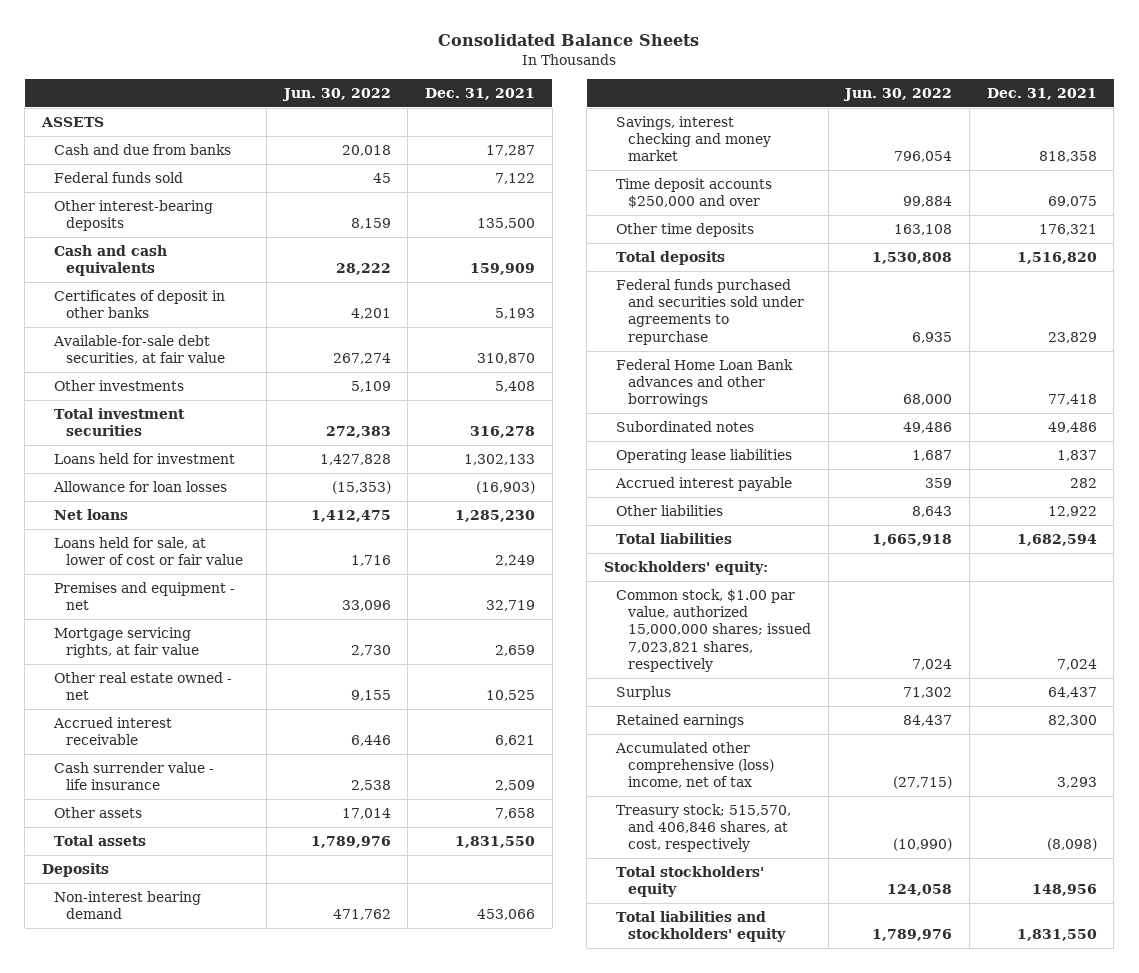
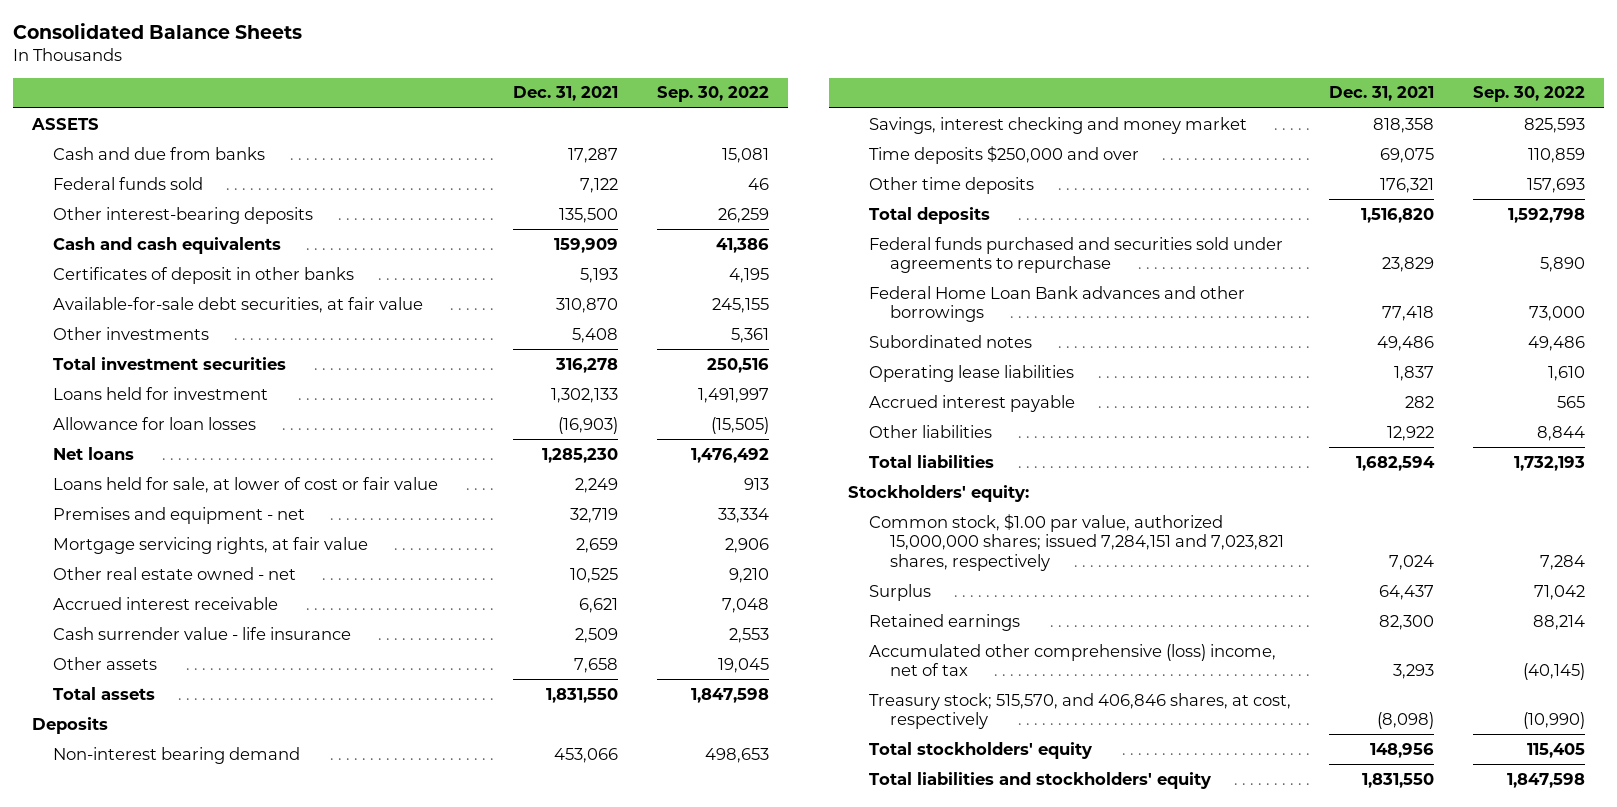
- | Jun. 30, 2022 | Dec. 31, 2021
+ | Dec. 31, 2021 | Sep. 30, 2022
- Time deposit accounts $250,000 and over | 99,884 | 69,075
+ Time deposits $250,000 and over | 69,075 | 110,859
- Common stock, $1.00 par value, authorized 15,000,000 shares; issued 7,023,821 shares, respectively | 7,024 | 7,024
+ Common stock, $1.00 par value, authorized 15,000,000 shares; issued 7,284,151 and 7,023,821 shares, respectively | 7,024 | 7,284

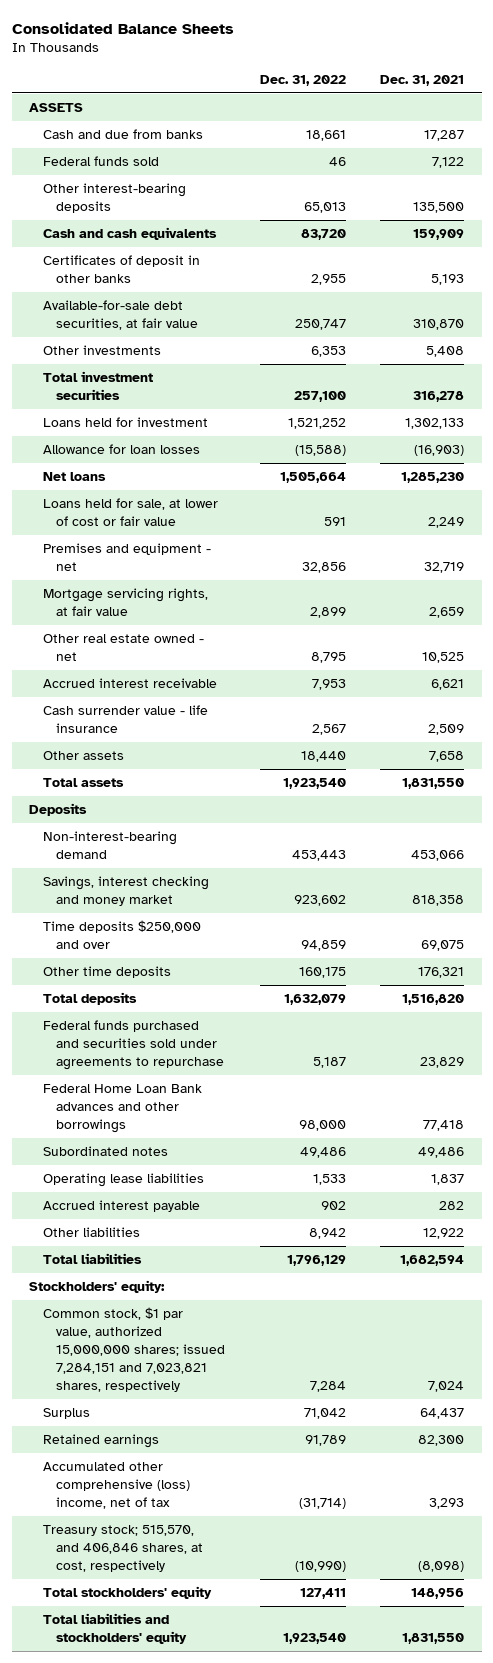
- | Dec. 31, 2021 | Sep. 30, 2022
+ | Dec. 31, 2022 | Dec. 31, 2021
- Non-interest bearing demand | 453,066 | 498,653
+ Non-interest-bearing demand | 453,443 | 453,066
- Common stock, $1.00 par value, authorized 15,000,000 shares; issued 7,284,151 and 7,023,821 shares, respectively | 7,024 | 7,284
+ Common stock, $1 par value, authorized 15,000,000 shares; issued 7,284,151 and 7,023,821 shares, respectively | 7,284 | 7,024

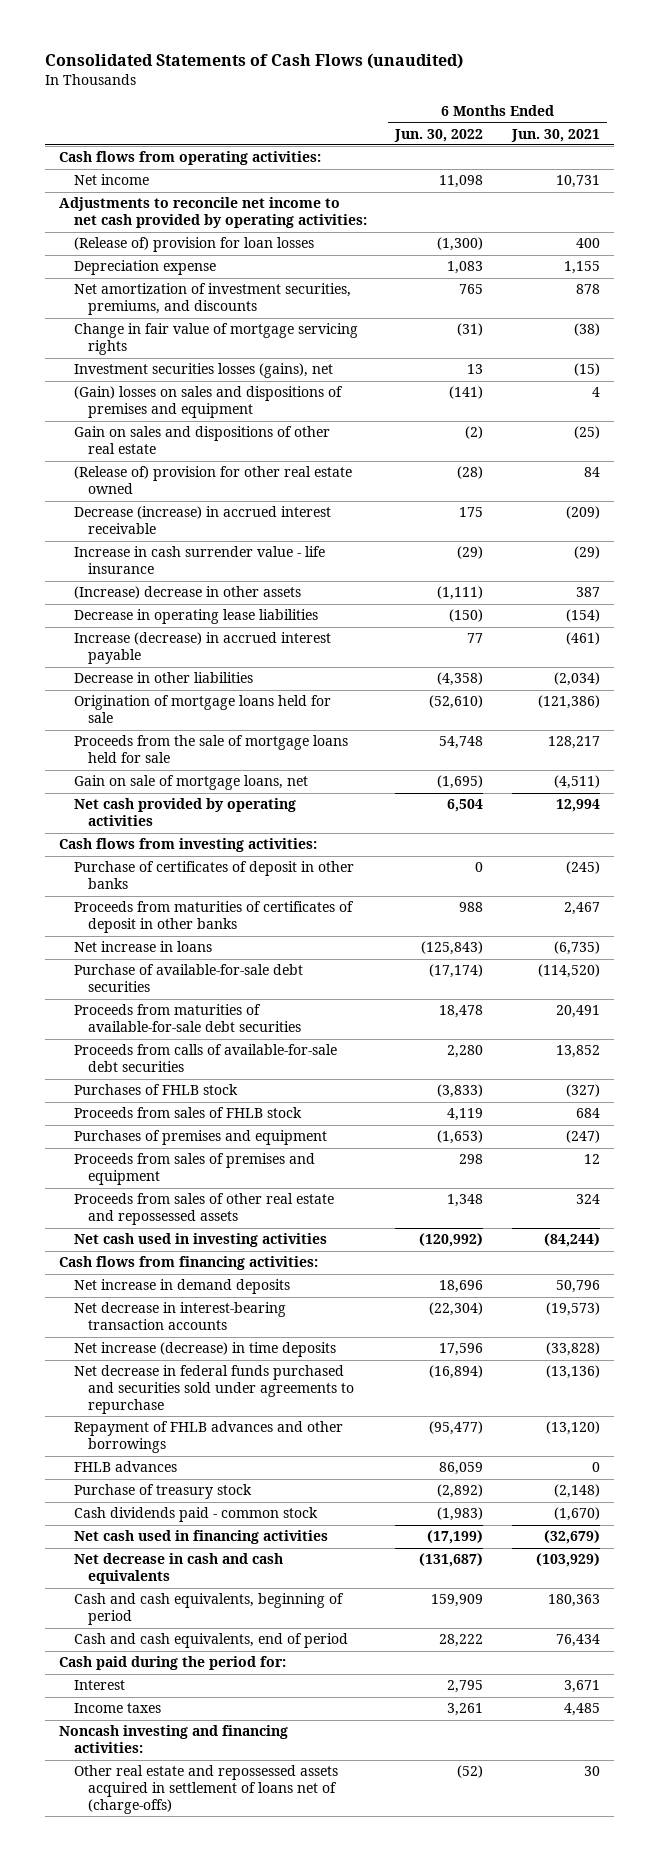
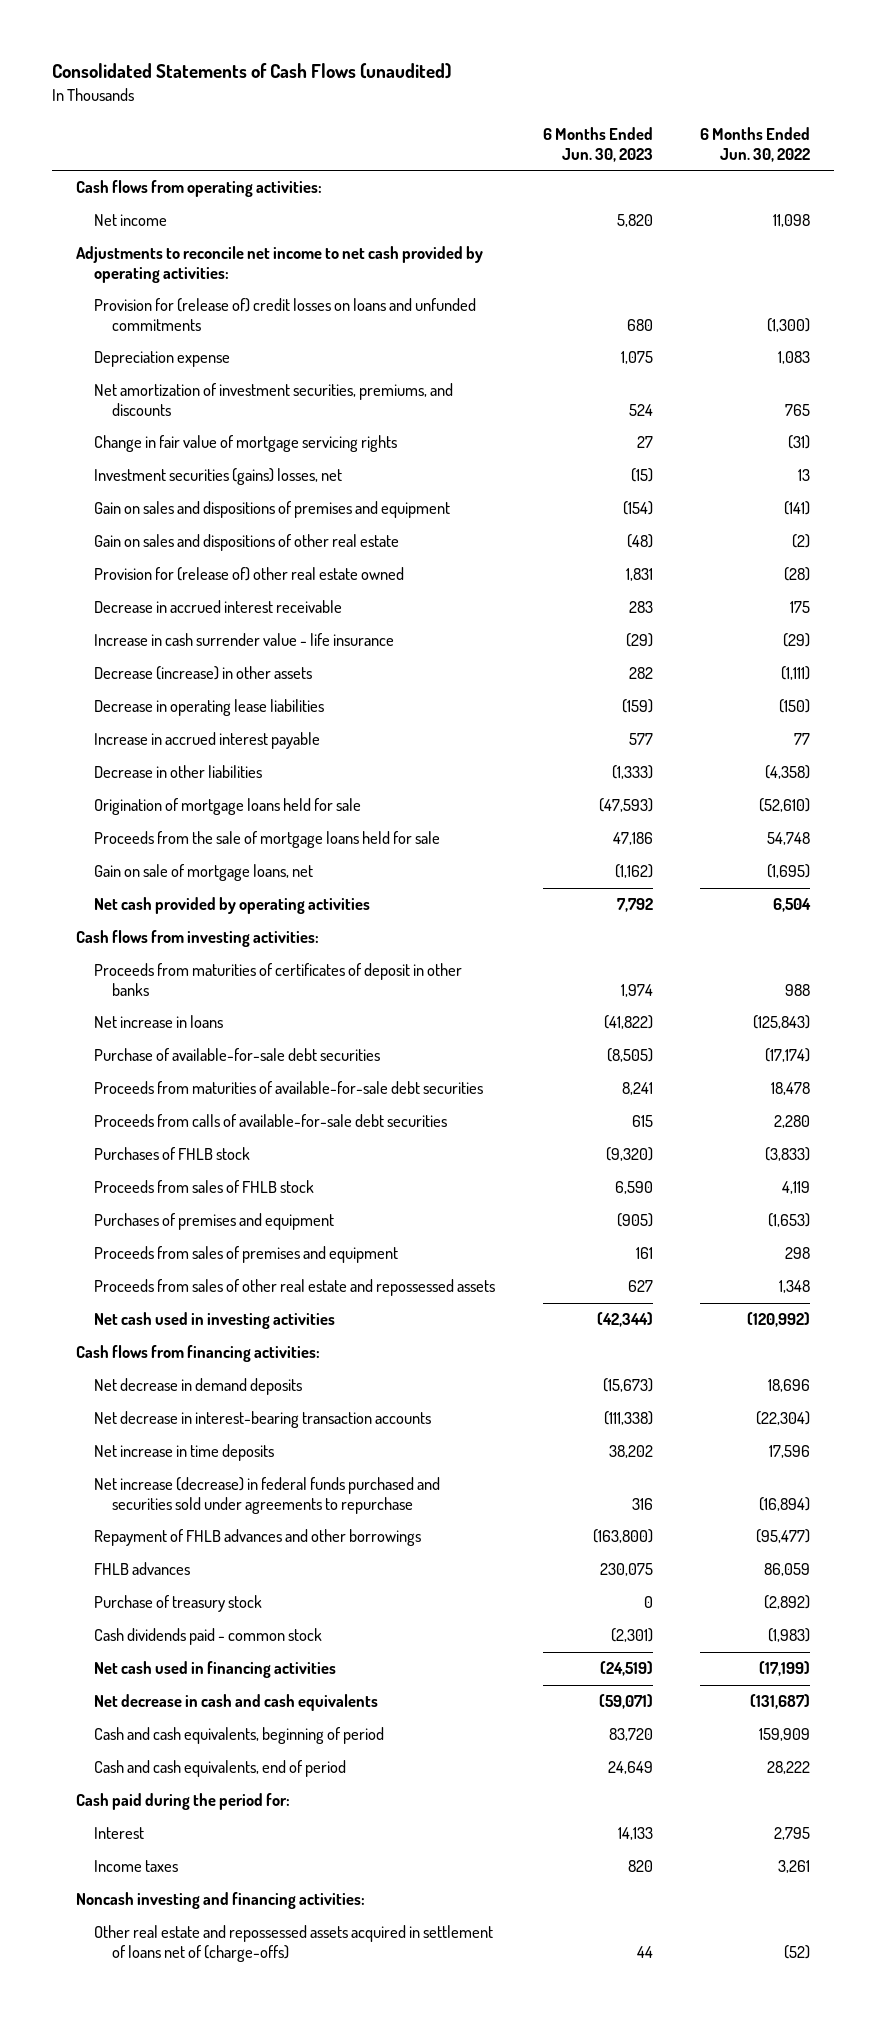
- | 6 Months Ended Jun. 30, 2022 | 6 Months Ended Jun. 30, 2021
+ | 6 Months Ended Jun. 30, 2023 | 6 Months Ended Jun. 30, 2022
- (Release of) provision for loan losses | (1,300) | 400
+ Provision for (release of) credit losses on loans and unfunded commitments | 680 | (1,300)
- Investment securities losses (gains), net | 13 | (15)
- (Gain) losses on sales and dispositions of premises and equipment | (141) | 4
+ Investment securities (gains) losses, net | (15) | 13
+ Gain on sales and dispositions of premises and equipment | (154) | (141)
- (Release of) provision for other real estate owned | (28) | 84
- Decrease (increase) in accrued interest receivable | 175 | (209)
+ Provision for (release of) other real estate owned | 1,831 | (28)
+ Decrease in accrued interest receivable | 283 | 175
- (Increase) decrease in other assets | (1,111) | 387
+ Decrease (increase) in other assets | 282 | (1,111)
- Increase (decrease) in accrued interest payable | 77 | (461)
+ Increase in accrued interest payable | 577 | 77
- Purchase of certificates of deposit in other banks | 0 | (245)
- Net increase in demand deposits | 18,696 | 50,796
+ Net decrease in demand deposits | (15,673) | 18,696
- Net increase (decrease) in time deposits | 17,596 | (33,828)
- Net decrease in federal funds purchased and securities sold under agreements to repurchase | (16,894) | (13,136)
+ Net increase in time deposits | 38,202 | 17,596
+ Net increase (decrease) in federal funds purchased and securities sold under agreements to repurchase | 316 | (16,894)

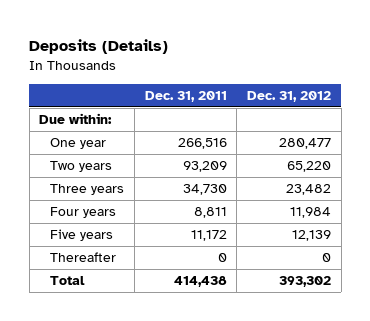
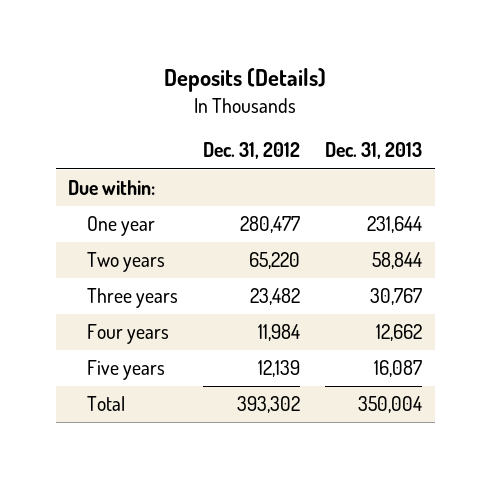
- | Dec. 31, 2011 | Dec. 31, 2012
+ | Dec. 31, 2012 | Dec. 31, 2013
- Thereafter | 0 | 0

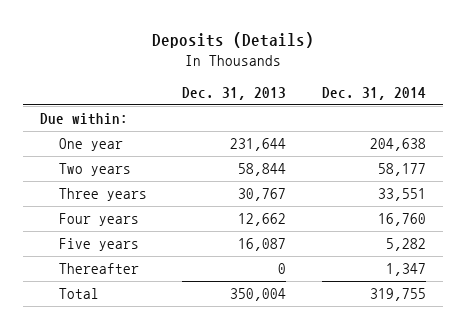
- | Dec. 31, 2012 | Dec. 31, 2013
+ | Dec. 31, 2013 | Dec. 31, 2014
+ Thereafter | 0 | 1,347

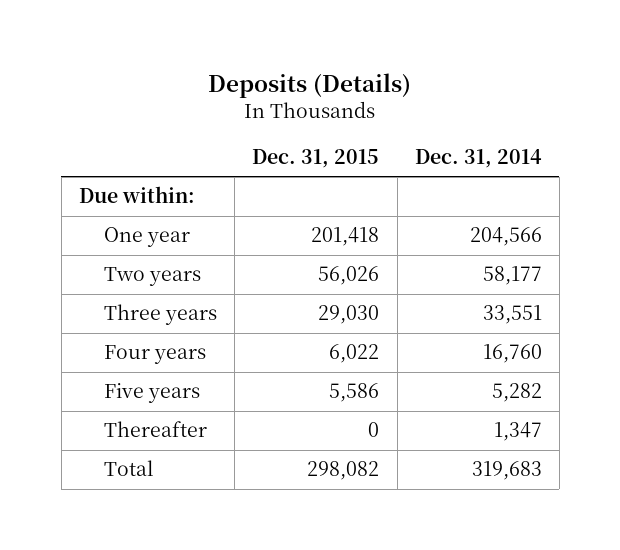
- | Dec. 31, 2013 | Dec. 31, 2014
+ | Dec. 31, 2015 | Dec. 31, 2014
- One year | 231,644 | 204,638
+ One year | 201,418 | 204,566
- Total | 350,004 | 319,755
+ Total | 298,082 | 319,683

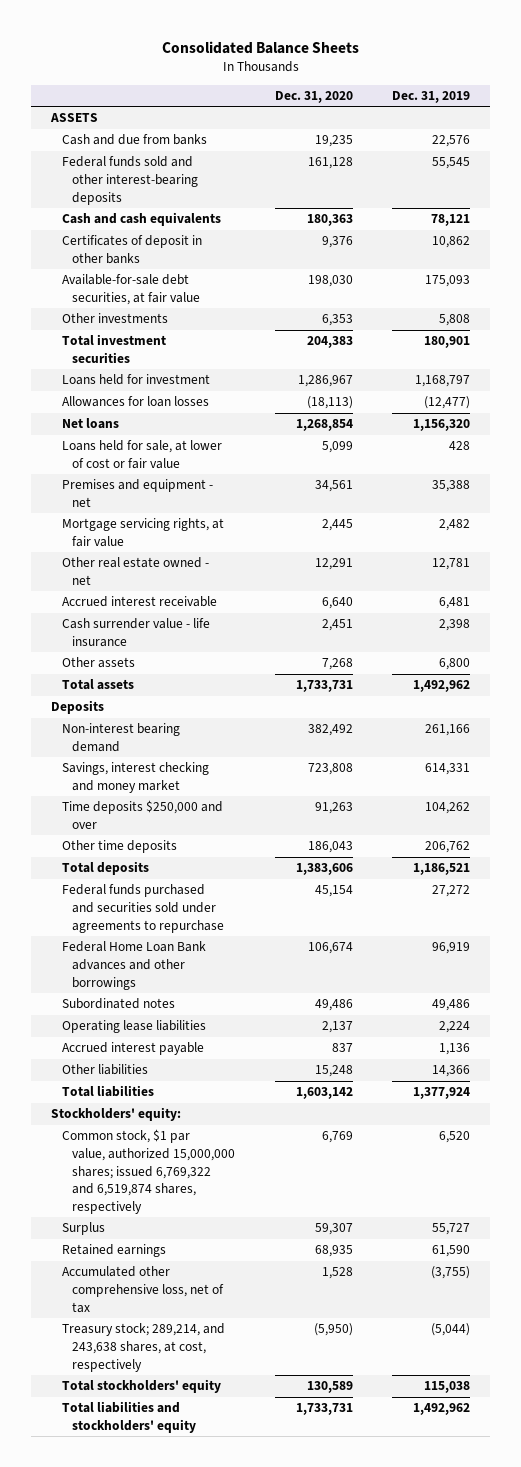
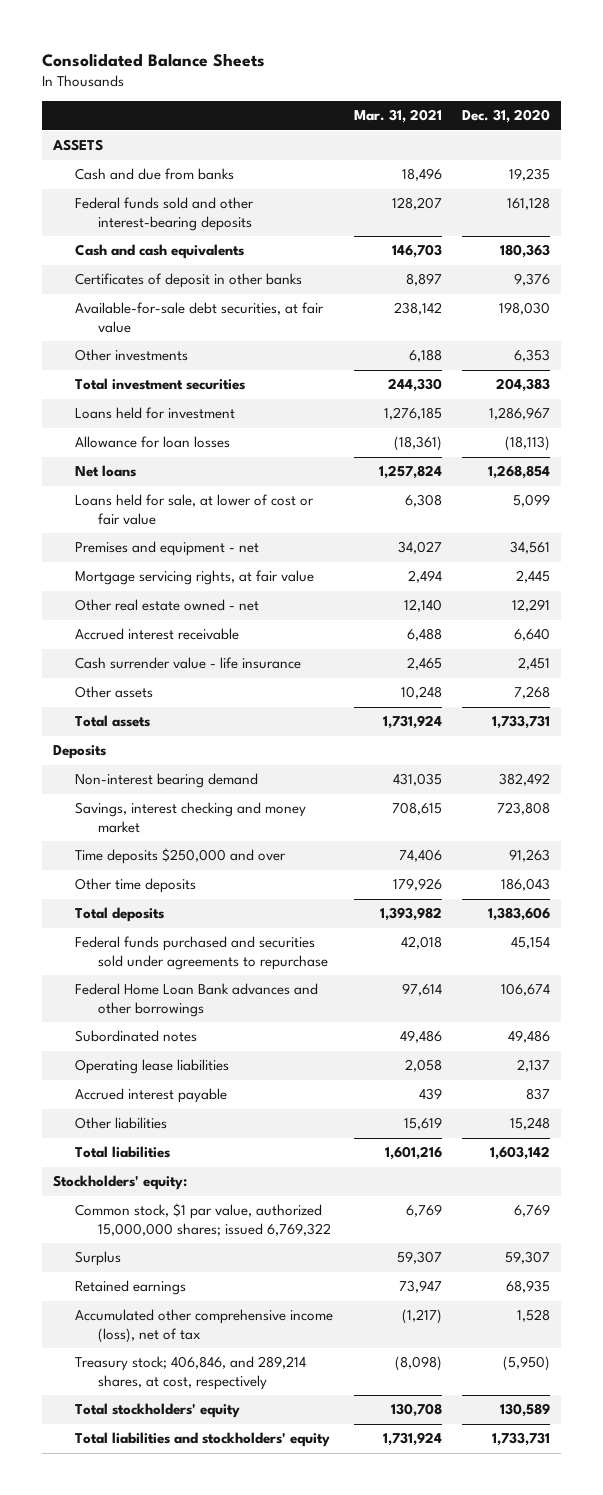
- | Dec. 31, 2020 | Dec. 31, 2019
+ | Mar. 31, 2021 | Dec. 31, 2020
- Allowances for loan losses | (18,113) | (12,477)
+ Allowance for loan losses | (18,361) | (18,113)
- Common stock, $1 par value, authorized 15,000,000 shares; issued 6,769,322 and 6,519,874 shares, respectively | 6,769 | 6,520
+ Common stock, $1 par value, authorized 15,000,000 shares; issued 6,769,322 | 6,769 | 6,769
- Accumulated other comprehensive loss, net of tax | 1,528 | (3,755)
- Treasury stock; 289,214, and 243,638 shares, at cost, respectively | (5,950) | (5,044)
+ Accumulated other comprehensive income (loss), net of tax | (1,217) | 1,528
+ Treasury stock; 406,846, and 289,214 shares, at cost, respectively | (8,098) | (5,950)

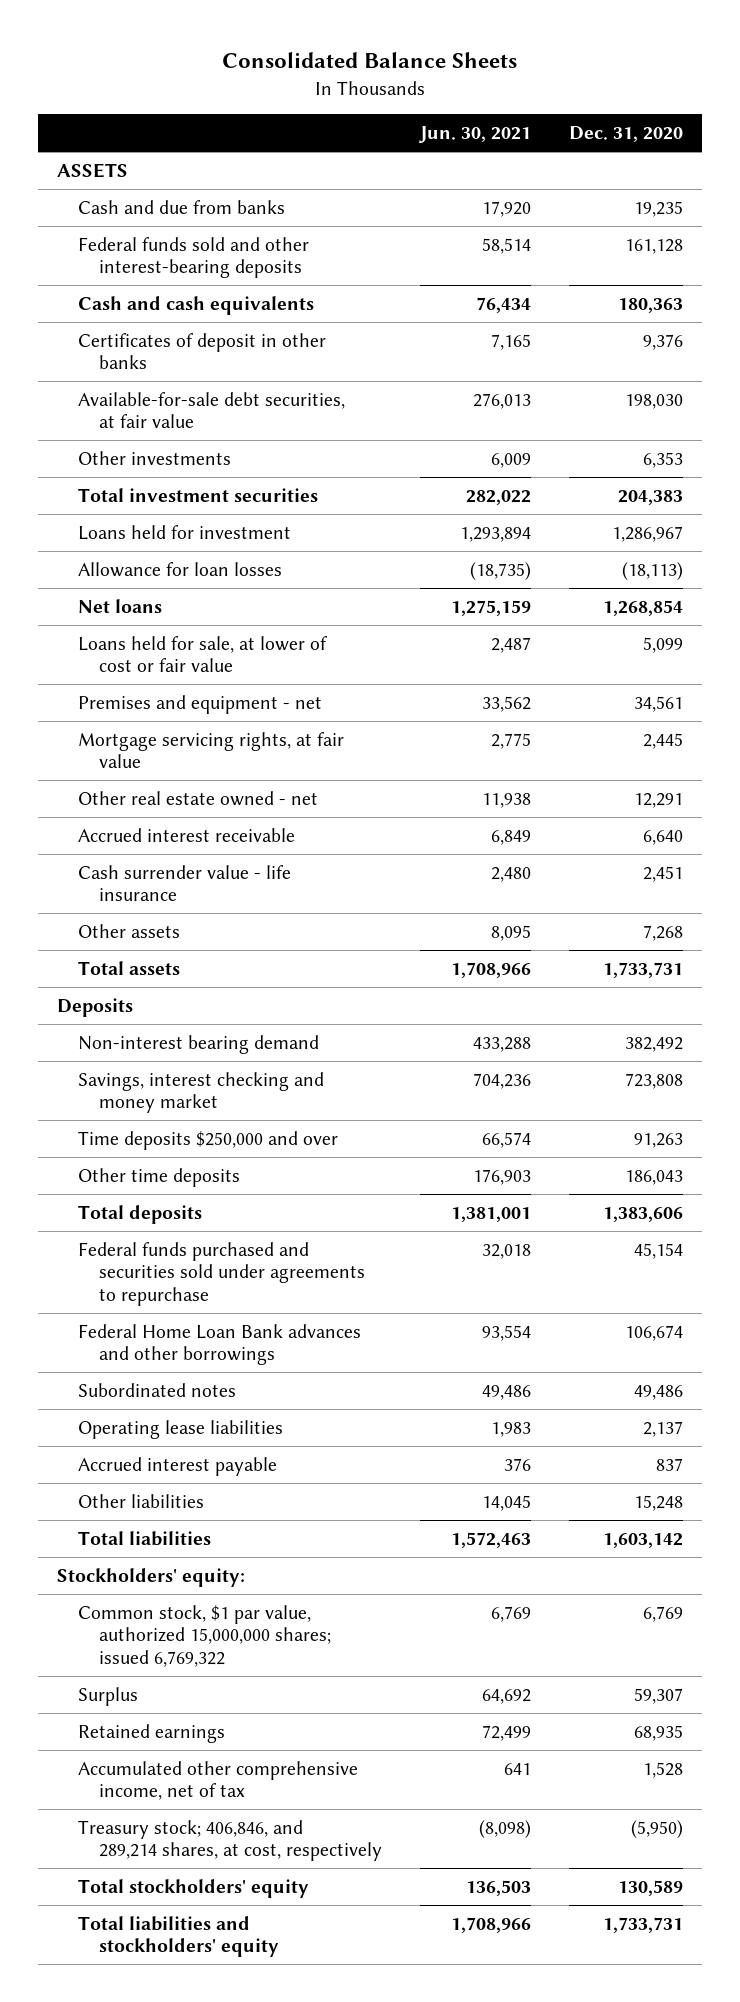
- | Mar. 31, 2021 | Dec. 31, 2020
+ | Jun. 30, 2021 | Dec. 31, 2020
- Accumulated other comprehensive income (loss), net of tax | (1,217) | 1,528
+ Accumulated other comprehensive income, net of tax | 641 | 1,528

